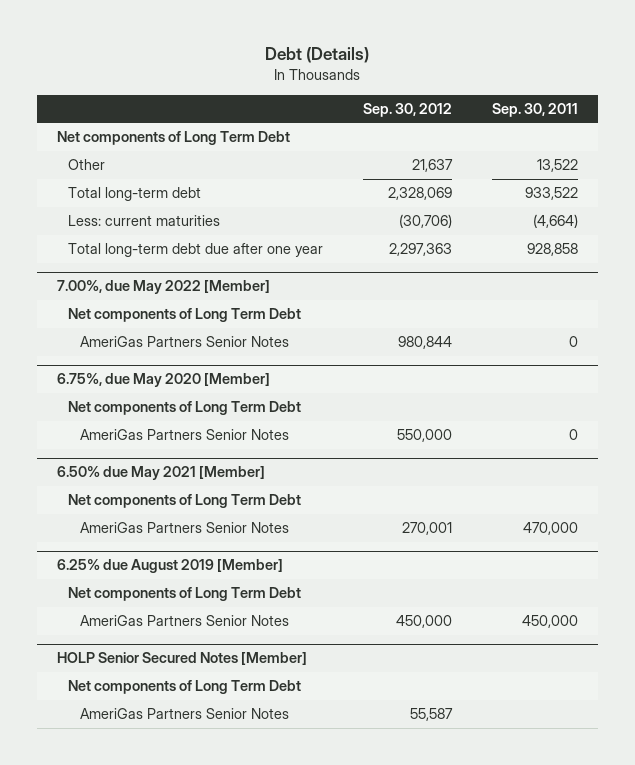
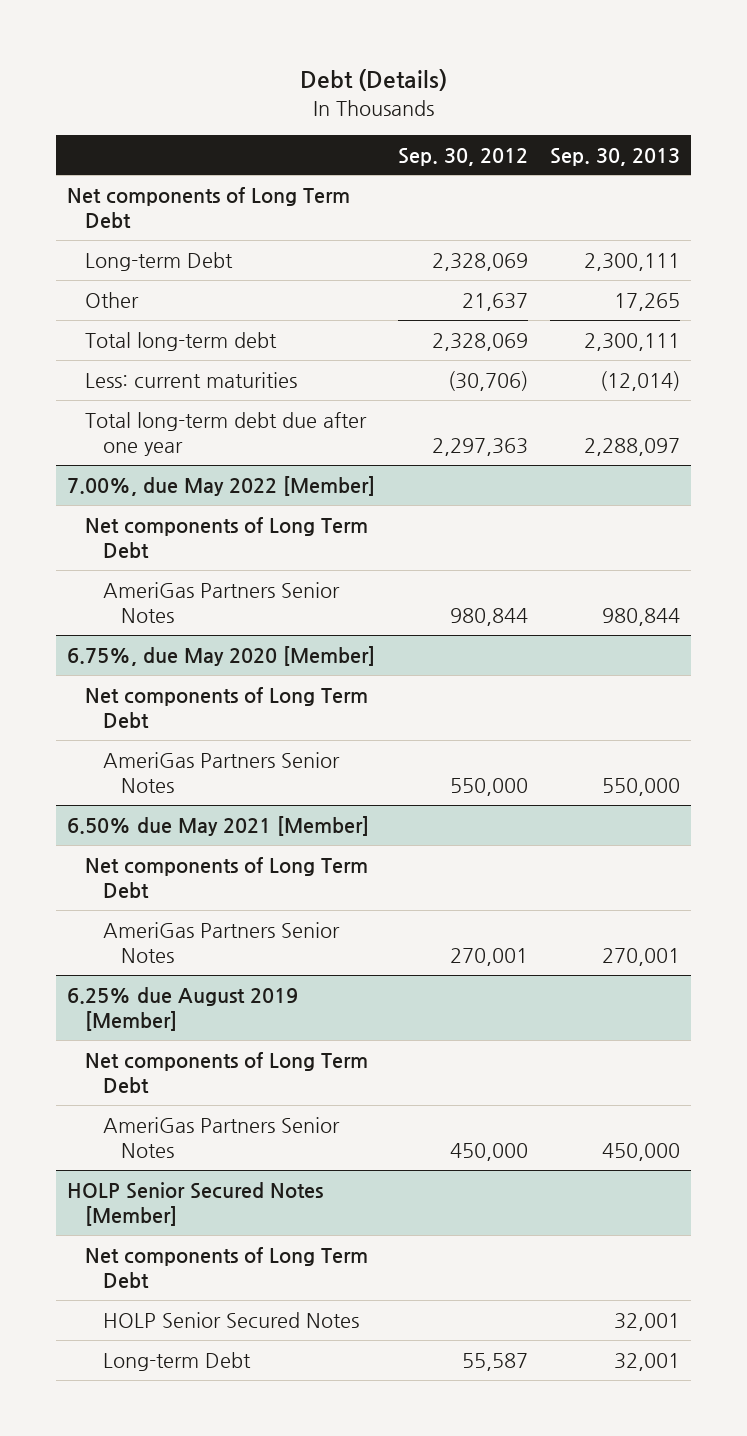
- | Sep. 30, 2012 | Sep. 30, 2011
+ | Sep. 30, 2012 | Sep. 30, 2013
+ Long-term Debt | 2,328,069 | 2,300,111
@ HOLP Senior Secured Notes [Member]
- AmeriGas Partners Senior Notes | 55,587 |
+ HOLP Senior Secured Notes | | 32,001
+ Long-term Debt | 55,587 | 32,001

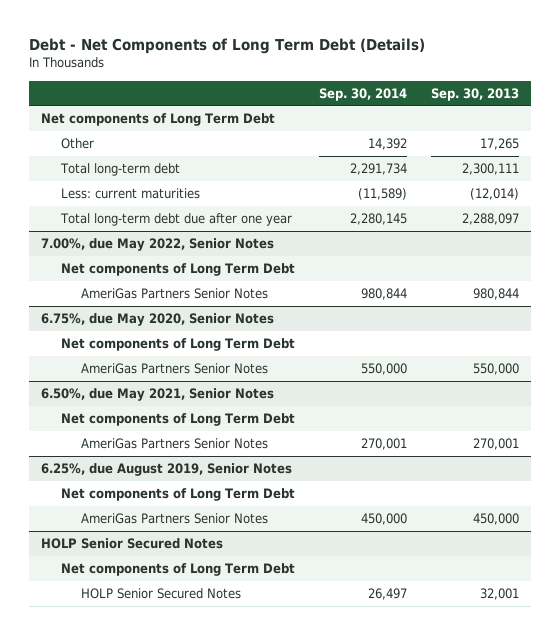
- Debt (Details)
+ Debt - Net Components of Long Term Debt (Details)
- | Sep. 30, 2012 | Sep. 30, 2013
+ | Sep. 30, 2014 | Sep. 30, 2013
- Long-term Debt | 2,328,069 | 2,300,111
- 7.00%, due May 2022 [Member]
+ 7.00%, due May 2022, Senior Notes
- 6.75%, due May 2020 [Member]
+ 6.75%, due May 2020, Senior Notes
- 6.50% due May 2021 [Member]
+ 6.50%, due May 2021, Senior Notes
- 6.25% due August 2019 [Member]
+ 6.25%, due August 2019, Senior Notes
- HOLP Senior Secured Notes [Member]
+ HOLP Senior Secured Notes
- Long-term Debt | 55,587 | 32,001

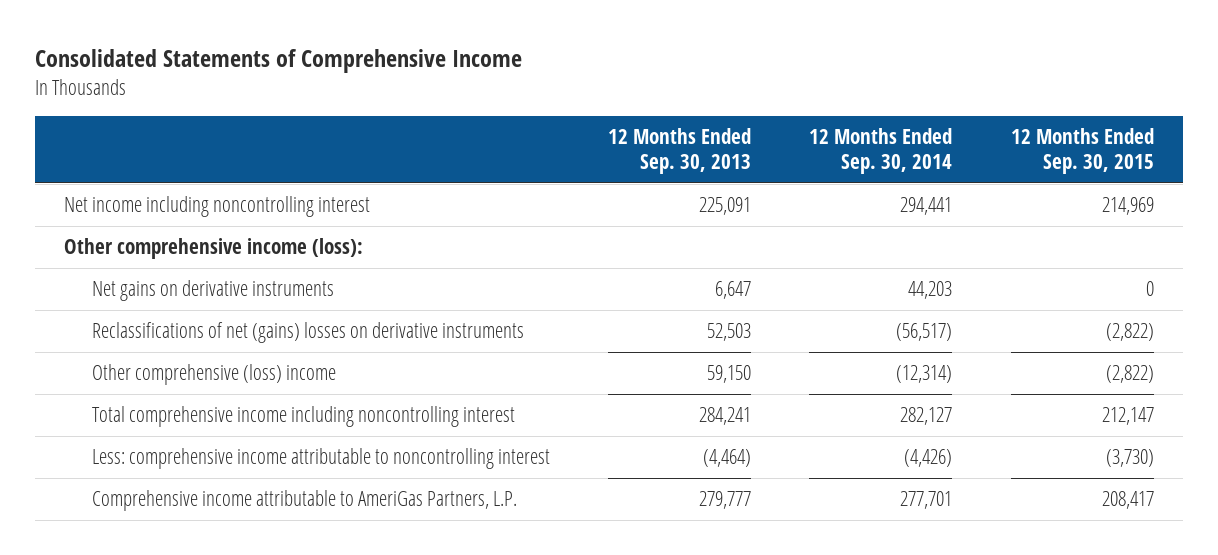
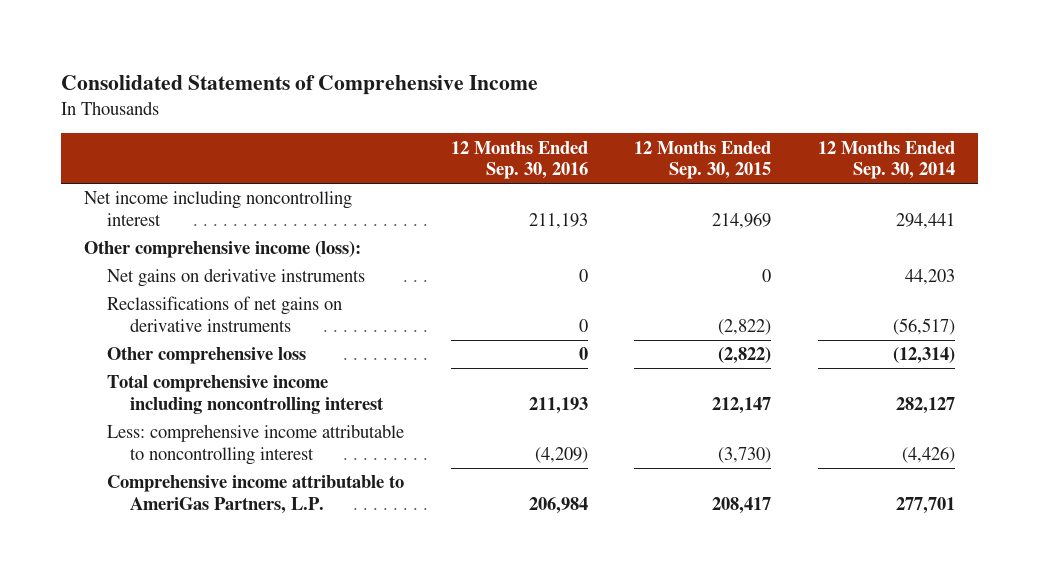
- | 12 Months Ended Sep. 30, 2013 | 12 Months Ended Sep. 30, 2014 | 12 Months Ended Sep. 30, 2015
+ | 12 Months Ended Sep. 30, 2016 | 12 Months Ended Sep. 30, 2015 | 12 Months Ended Sep. 30, 2014
- Reclassifications of net (gains) losses on derivative instruments | 52,503 | (56,517) | (2,822)
- Other comprehensive (loss) income | 59,150 | (12,314) | (2,822)
+ Reclassifications of net gains on derivative instruments | 0 | (2,822) | (56,517)
+ Other comprehensive loss | 0 | (2,822) | (12,314)

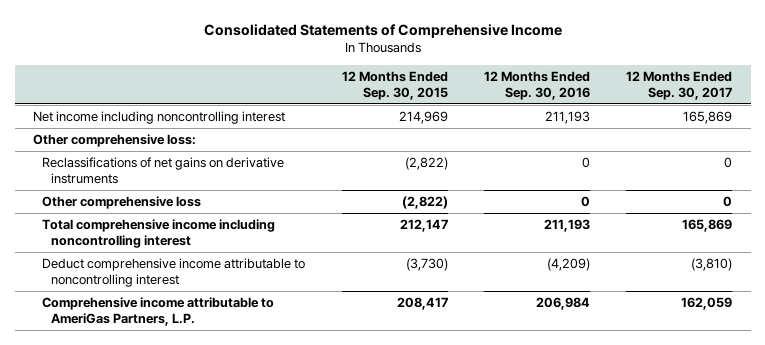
- | 12 Months Ended Sep. 30, 2016 | 12 Months Ended Sep. 30, 2015 | 12 Months Ended Sep. 30, 2014
+ | 12 Months Ended Sep. 30, 2015 | 12 Months Ended Sep. 30, 2016 | 12 Months Ended Sep. 30, 2017
- Other comprehensive income (loss):
- Net gains on derivative instruments | 0 | 0 | 44,203
+ Other comprehensive loss:
- Less: comprehensive income attributable to noncontrolling interest | (4,209) | (3,730) | (4,426)
+ Deduct comprehensive income attributable to noncontrolling interest | (3,730) | (4,209) | (3,810)

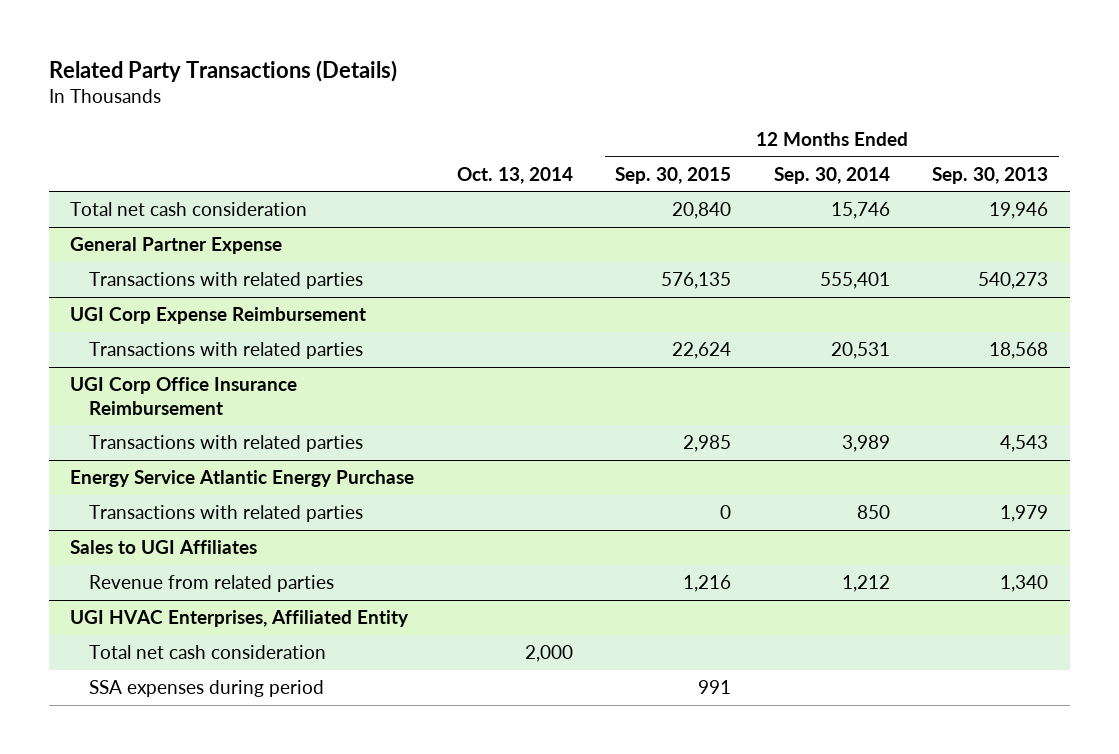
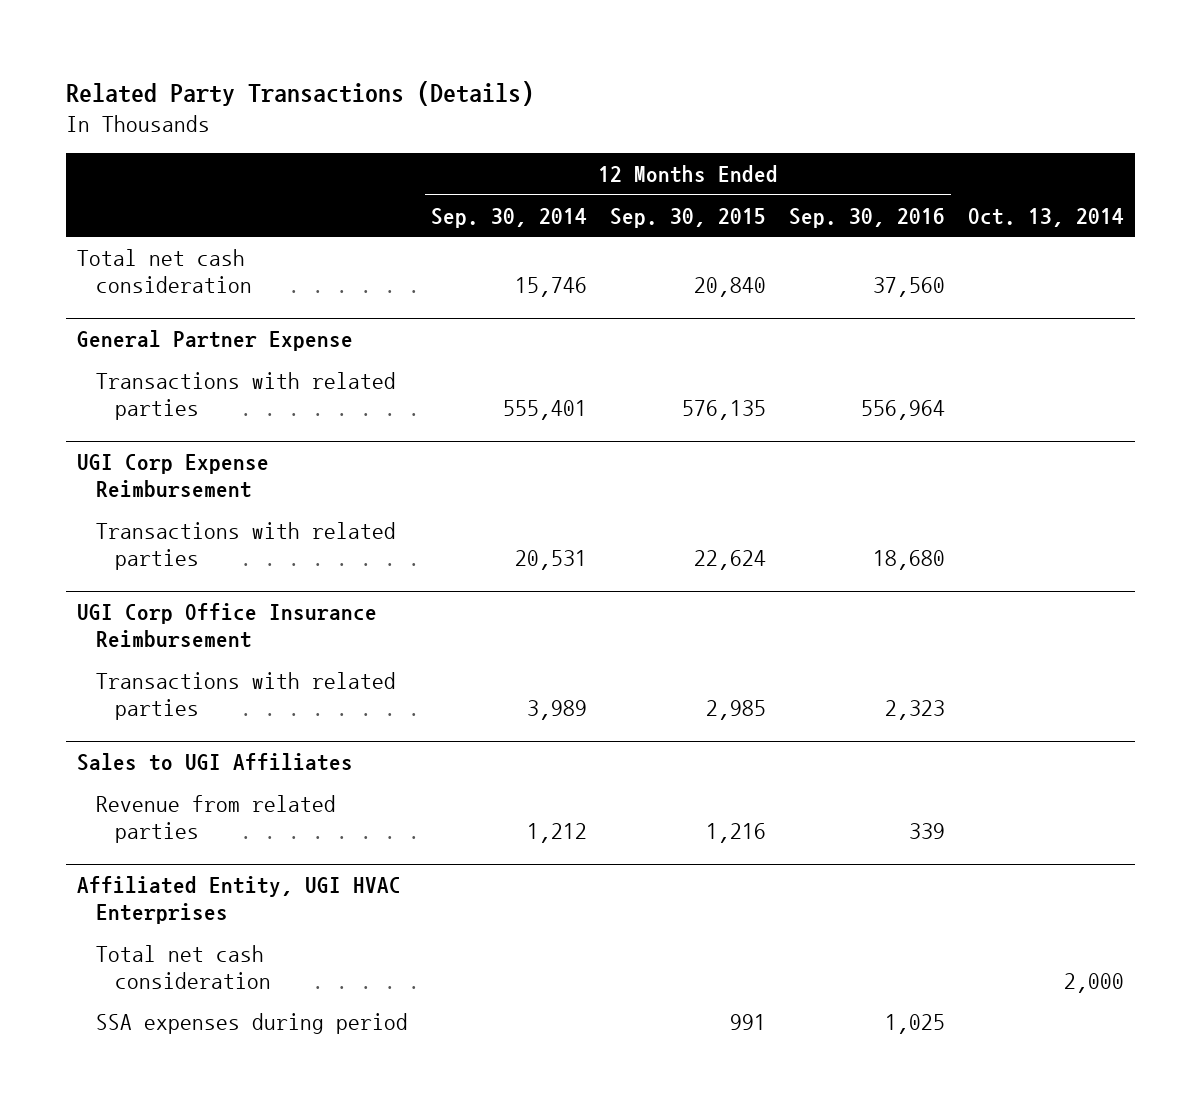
- | Oct. 13, 2014 | 12 Months Ended Sep. 30, 2015 | 12 Months Ended Sep. 30, 2014 | 12 Months Ended Sep. 30, 2013
+ | 12 Months Ended Sep. 30, 2014 | 12 Months Ended Sep. 30, 2015 | 12 Months Ended Sep. 30, 2016 | Oct. 13, 2014
- Energy Service Atlantic Energy Purchase
- Transactions with related parties | | 0 | 850 | 1,979
- UGI HVAC Enterprises, Affiliated Entity
+ Affiliated Entity, UGI HVAC Enterprises

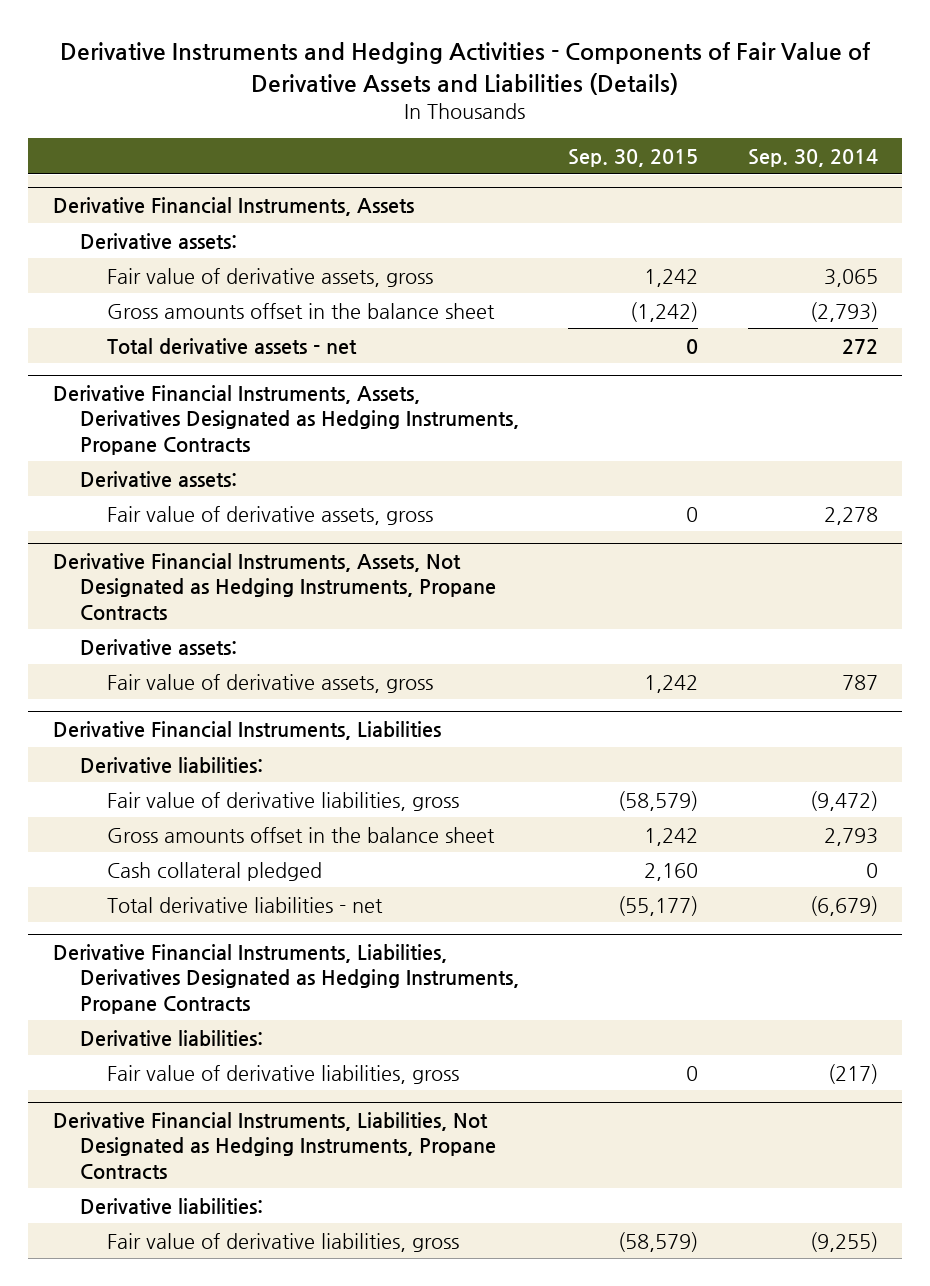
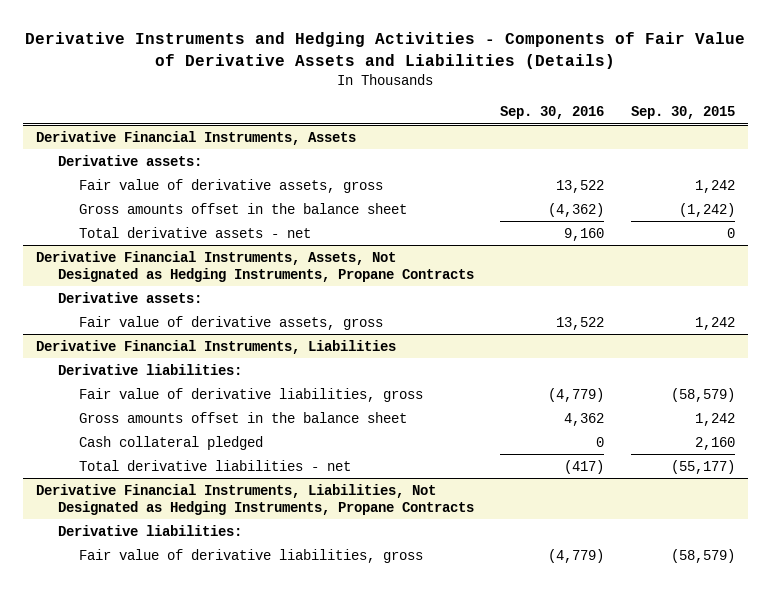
- | Sep. 30, 2015 | Sep. 30, 2014
+ | Sep. 30, 2016 | Sep. 30, 2015
- Derivative Financial Instruments, Assets, Derivatives Designated as Hedging Instruments, Propane Contracts
- Derivative assets:
- Fair value of derivative assets, gross | 0 | 2,278
- Derivative Financial Instruments, Liabilities, Derivatives Designated as Hedging Instruments, Propane Contracts
- Derivative liabilities:
- Fair value of derivative liabilities, gross | 0 | (217)

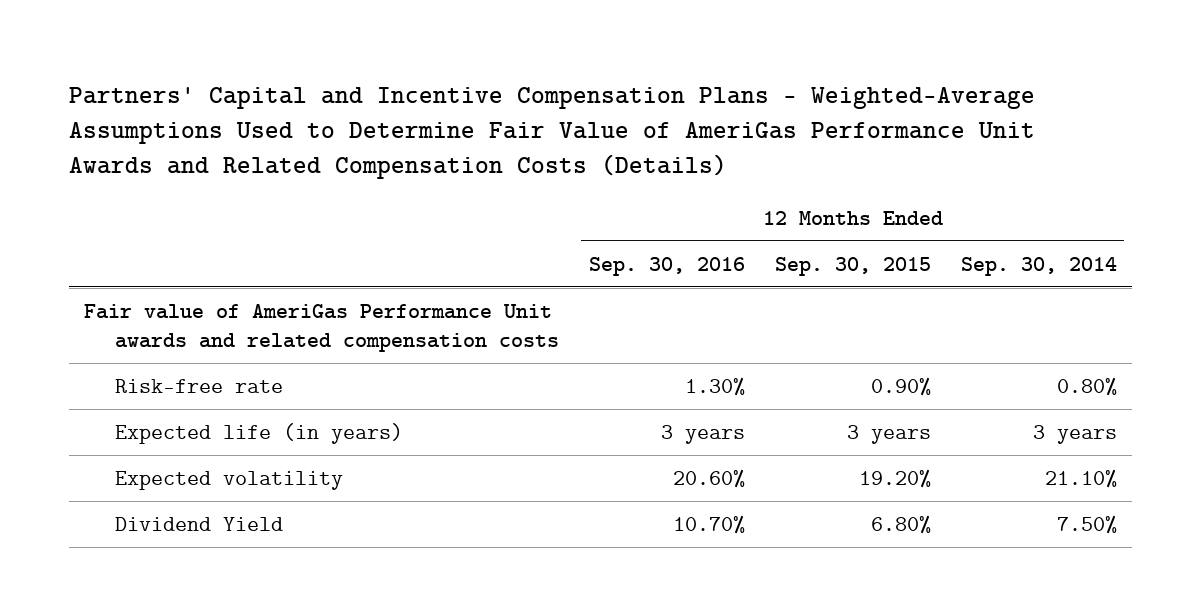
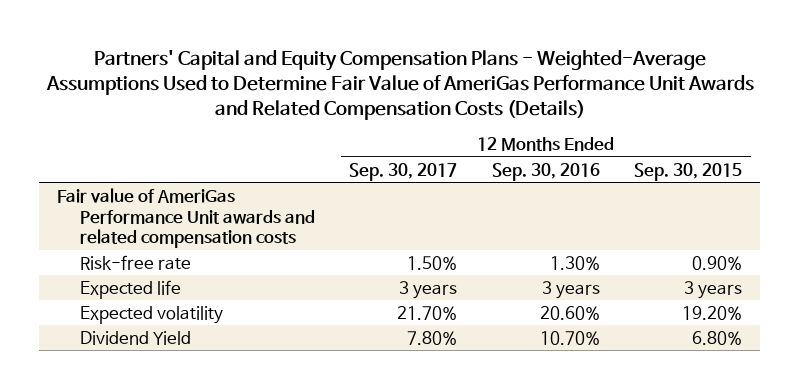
- Partners' Capital and Incentive Compensation Plans - Weighted-Average Assumptions Used to Determine Fair Value of AmeriGas Performance Unit Awards and Related Compensation Costs (Details)
+ Partners' Capital and Equity Compensation Plans - Weighted-Average Assumptions Used to Determine Fair Value of AmeriGas Performance Unit Awards and Related Compensation Costs (Details)
- | 12 Months Ended Sep. 30, 2016 | 12 Months Ended Sep. 30, 2015 | 12 Months Ended Sep. 30, 2014
+ | 12 Months Ended Sep. 30, 2017 | 12 Months Ended Sep. 30, 2016 | 12 Months Ended Sep. 30, 2015
- Expected life (in years) | 3 years | 3 years | 3 years
+ Expected life | 3 years | 3 years | 3 years

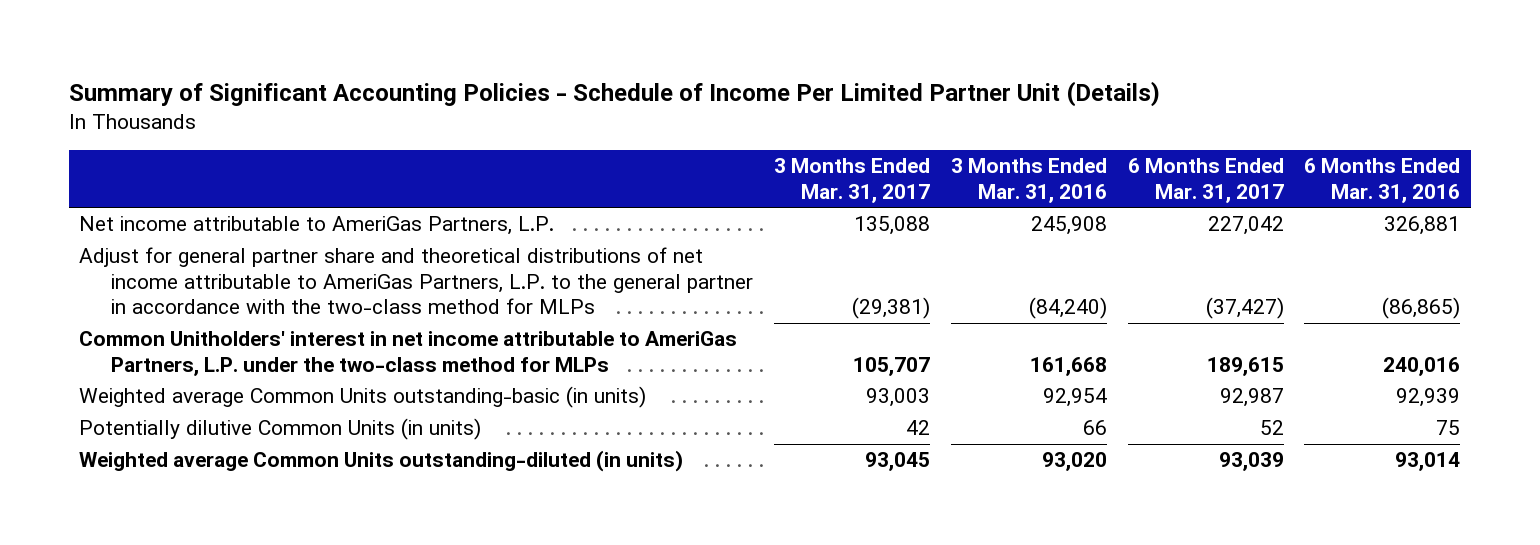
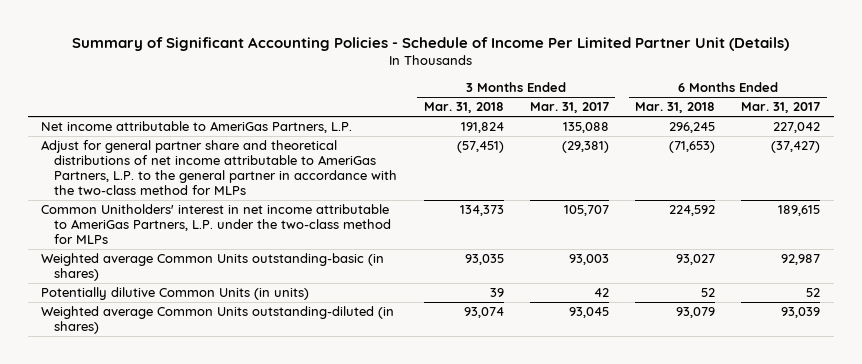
- | 3 Months Ended Mar. 31, 2017 | 3 Months Ended Mar. 31, 2016 | 6 Months Ended Mar. 31, 2017 | 6 Months Ended Mar. 31, 2016
+ | 3 Months Ended Mar. 31, 2018 | 3 Months Ended Mar. 31, 2017 | 6 Months Ended Mar. 31, 2018 | 6 Months Ended Mar. 31, 2017
- Weighted average Common Units outstanding-basic (in units) | 93,003 | 92,954 | 92,987 | 92,939
+ Weighted average Common Units outstanding-basic (in shares) | 93,035 | 93,003 | 93,027 | 92,987
- Weighted average Common Units outstanding-diluted (in units) | 93,045 | 93,020 | 93,039 | 93,014
+ Weighted average Common Units outstanding-diluted (in shares) | 93,074 | 93,045 | 93,079 | 93,039

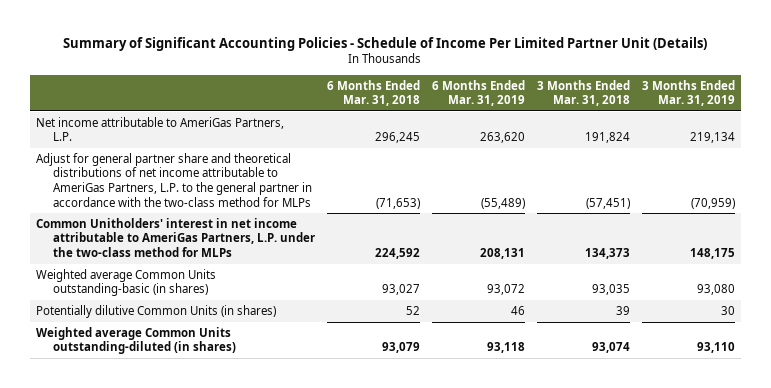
- | 3 Months Ended Mar. 31, 2018 | 3 Months Ended Mar. 31, 2017 | 6 Months Ended Mar. 31, 2018 | 6 Months Ended Mar. 31, 2017
+ | 6 Months Ended Mar. 31, 2018 | 6 Months Ended Mar. 31, 2019 | 3 Months Ended Mar. 31, 2018 | 3 Months Ended Mar. 31, 2019
- Potentially dilutive Common Units (in units) | 39 | 42 | 52 | 52
+ Potentially dilutive Common Units (in shares) | 52 | 46 | 39 | 30

